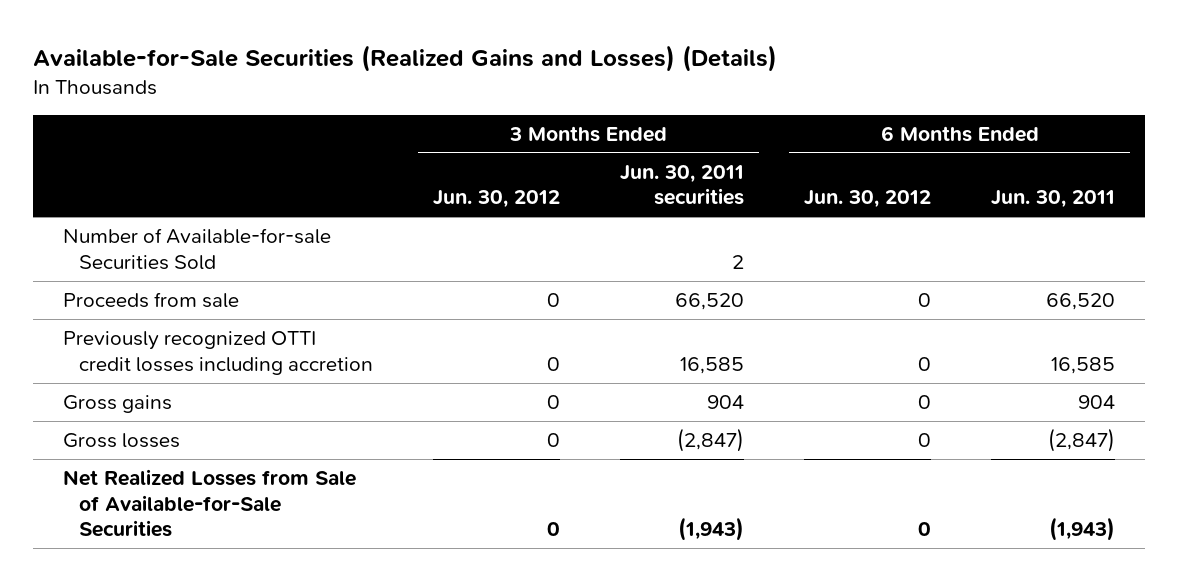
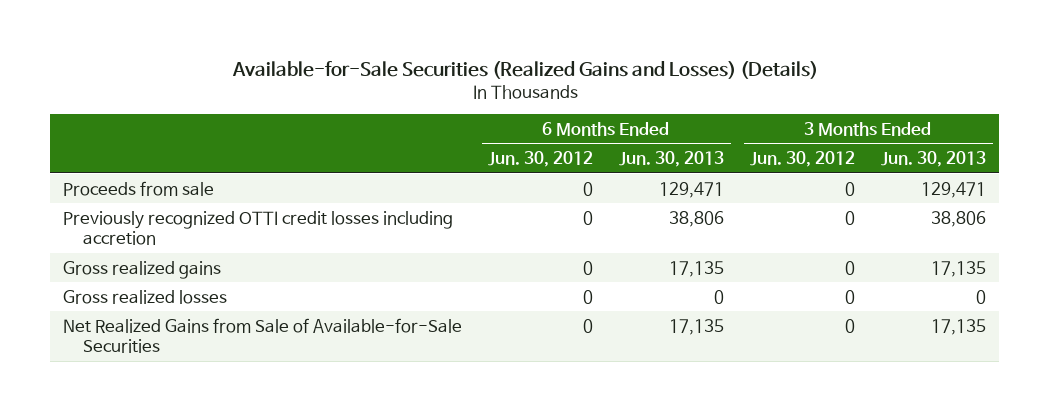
- | 3 Months Ended Jun. 30, 2012 | 3 Months Ended Jun. 30, 2011 securities | 6 Months Ended Jun. 30, 2012 | 6 Months Ended Jun. 30, 2011
+ | 6 Months Ended Jun. 30, 2012 | 6 Months Ended Jun. 30, 2013 | 3 Months Ended Jun. 30, 2012 | 3 Months Ended Jun. 30, 2013
- Number of Available-for-sale Securities Sold | | 2 | |
- Gross gains | 0 | 904 | 0 | 904
- Gross losses | 0 | (2,847) | 0 | (2,847)
- Net Realized Losses from Sale of Available-for-Sale Securities | 0 | (1,943) | 0 | (1,943)
+ Gross realized gains | 0 | 17,135 | 0 | 17,135
+ Gross realized losses | 0 | 0 | 0 | 0
+ Net Realized Gains from Sale of Available-for-Sale Securities | 0 | 17,135 | 0 | 17,135

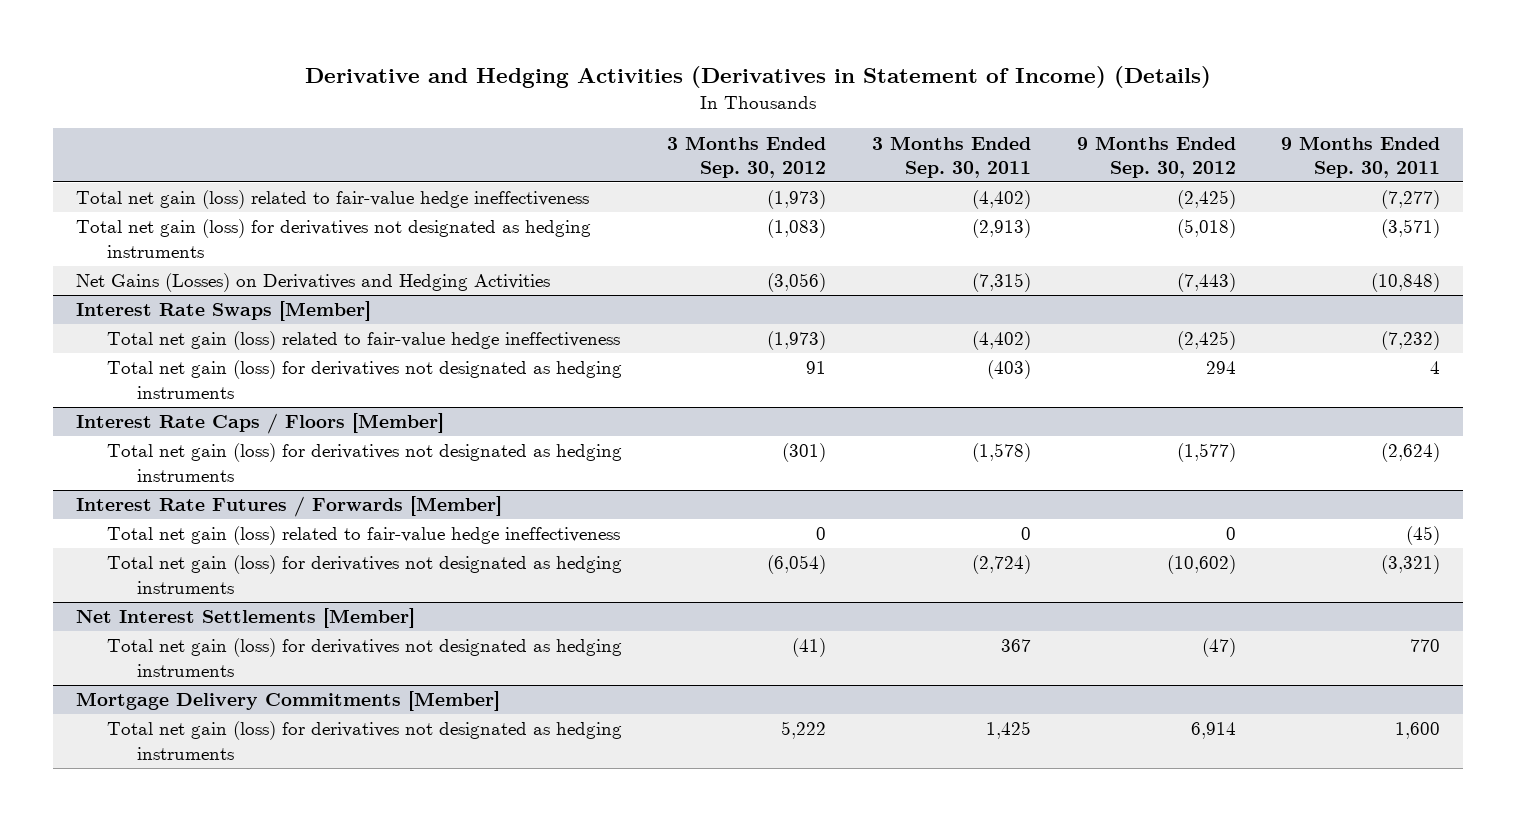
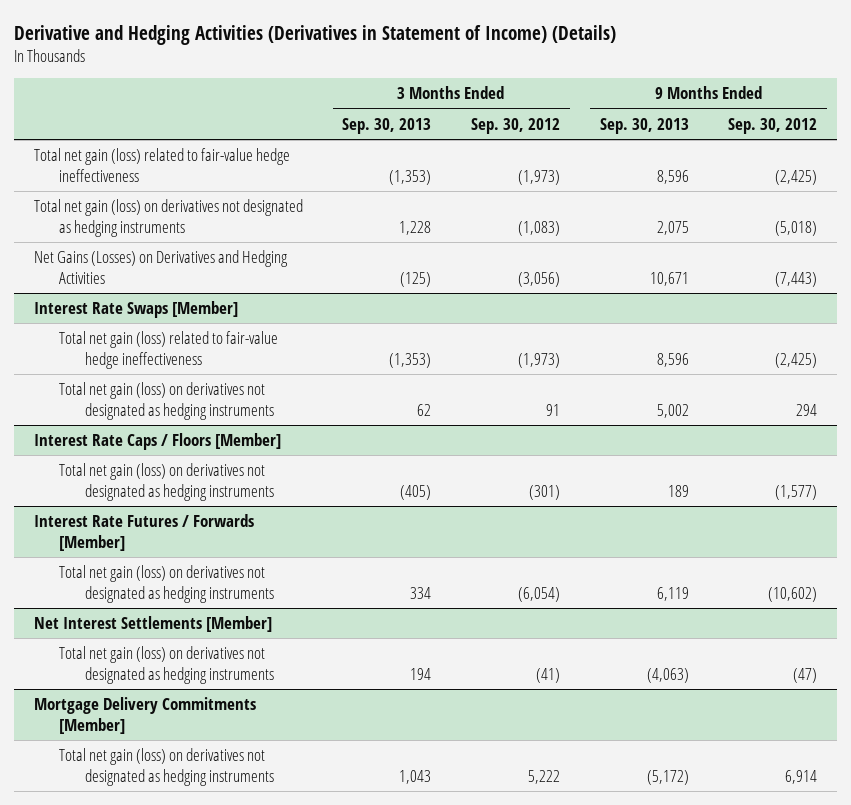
- | 3 Months Ended Sep. 30, 2012 | 3 Months Ended Sep. 30, 2011 | 9 Months Ended Sep. 30, 2012 | 9 Months Ended Sep. 30, 2011
+ | 3 Months Ended Sep. 30, 2013 | 3 Months Ended Sep. 30, 2012 | 9 Months Ended Sep. 30, 2013 | 9 Months Ended Sep. 30, 2012
- Total net gain (loss) for derivatives not designated as hedging instruments | (1,083) | (2,913) | (5,018) | (3,571)
+ Total net gain (loss) on derivatives not designated as hedging instruments | 1,228 | (1,083) | 2,075 | (5,018)
@ Interest Rate Swaps [Member]
- Total net gain (loss) for derivatives not designated as hedging instruments | 91 | (403) | 294 | 4
+ Total net gain (loss) on derivatives not designated as hedging instruments | 62 | 91 | 5,002 | 294
@ Interest Rate Caps / Floors [Member]
- Total net gain (loss) for derivatives not designated as hedging instruments | (301) | (1,578) | (1,577) | (2,624)
+ Total net gain (loss) on derivatives not designated as hedging instruments | (405) | (301) | 189 | (1,577)
@ Interest Rate Futures / Forwards [Member]
- Total net gain (loss) related to fair-value hedge ineffectiveness | 0 | 0 | 0 | (45)
- Total net gain (loss) for derivatives not designated as hedging instruments | (6,054) | (2,724) | (10,602) | (3,321)
+ Total net gain (loss) on derivatives not designated as hedging instruments | 334 | (6,054) | 6,119 | (10,602)
@ Net Interest Settlements [Member]
- Total net gain (loss) for derivatives not designated as hedging instruments | (41) | 367 | (47) | 770
+ Total net gain (loss) on derivatives not designated as hedging instruments | 194 | (41) | (4,063) | (47)
@ Mortgage Delivery Commitments [Member]
- Total net gain (loss) for derivatives not designated as hedging instruments | 5,222 | 1,425 | 6,914 | 1,600
+ Total net gain (loss) on derivatives not designated as hedging instruments | 1,043 | 5,222 | (5,172) | 6,914

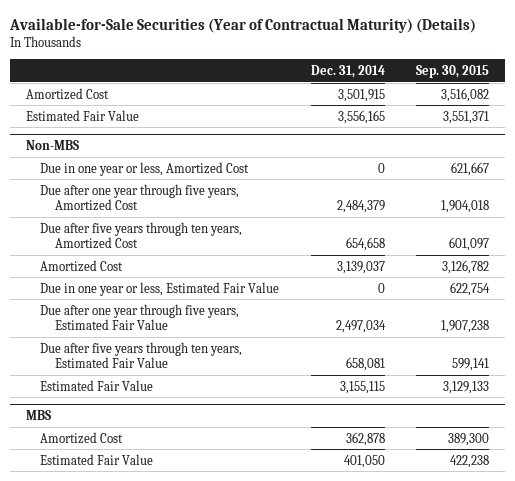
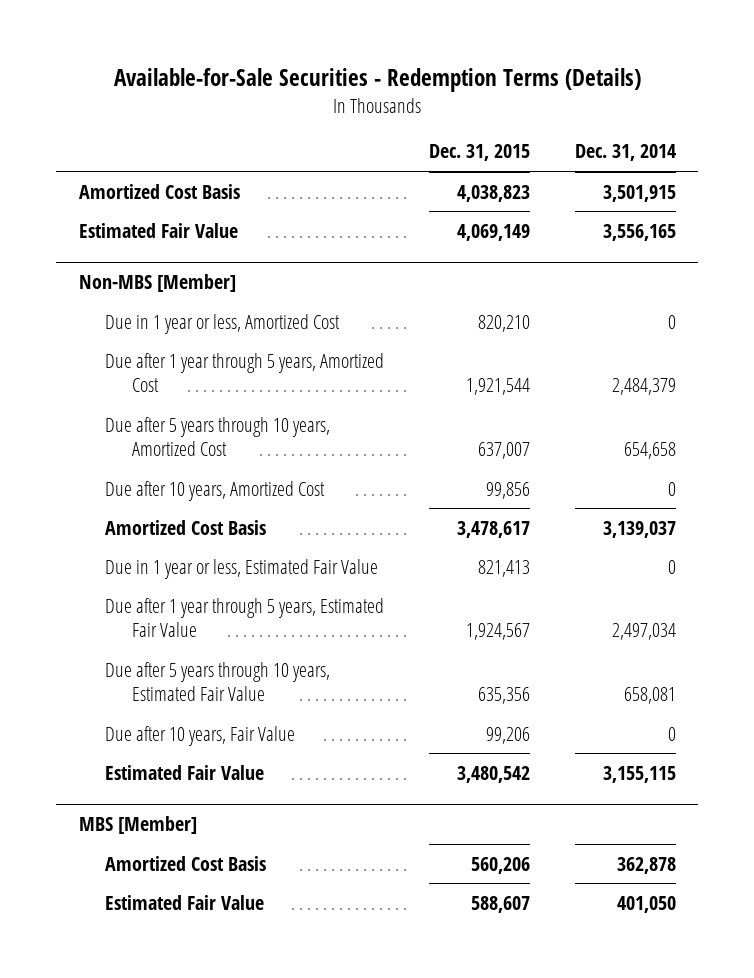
- Available-for-Sale Securities (Year of Contractual Maturity) (Details)
+ Available-for-Sale Securities - Redemption Terms (Details)
- | Dec. 31, 2014 | Sep. 30, 2015
+ | Dec. 31, 2015 | Dec. 31, 2014
- Amortized Cost | 3,501,915 | 3,516,082
+ Amortized Cost Basis | 4,038,823 | 3,501,915
- Non-MBS
- Due in one year or less, Amortized Cost | 0 | 621,667
- Due after one year through five years, Amortized Cost | 2,484,379 | 1,904,018
- Due after five years through ten years, Amortized Cost | 654,658 | 601,097
- Amortized Cost | 3,139,037 | 3,126,782
- Due in one year or less, Estimated Fair Value | 0 | 622,754
- Due after one year through five years, Estimated Fair Value | 2,497,034 | 1,907,238
- Due after five years through ten years, Estimated Fair Value | 658,081 | 599,141
+ Non-MBS [Member]
+ Due in 1 year or less, Amortized Cost | 820,210 | 0
+ Due after 1 year through 5 years, Amortized Cost | 1,921,544 | 2,484,379
+ Due after 5 years through 10 years, Amortized Cost | 637,007 | 654,658
+ Due after 10 years, Amortized Cost | 99,856 | 0
+ Amortized Cost Basis | 3,478,617 | 3,139,037
+ Due in 1 year or less, Estimated Fair Value | 821,413 | 0
+ Due after 1 year through 5 years, Estimated Fair Value | 1,924,567 | 2,497,034
+ Due after 5 years through 10 years, Estimated Fair Value | 635,356 | 658,081
+ Due after 10 years, Fair Value | 99,206 | 0
- MBS
- Amortized Cost | 362,878 | 389,300
+ MBS [Member]
+ Amortized Cost Basis | 560,206 | 362,878

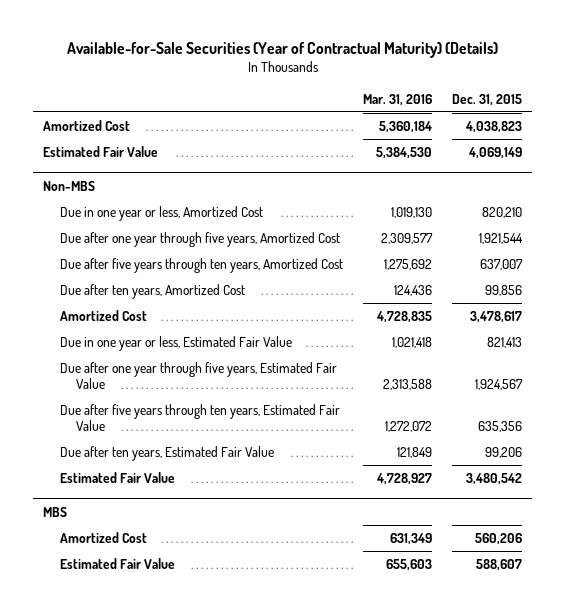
- Available-for-Sale Securities - Redemption Terms (Details)
+ Available-for-Sale Securities (Year of Contractual Maturity) (Details)
- | Dec. 31, 2015 | Dec. 31, 2014
+ | Mar. 31, 2016 | Dec. 31, 2015
- Amortized Cost Basis | 4,038,823 | 3,501,915
+ Amortized Cost | 5,360,184 | 4,038,823
- Non-MBS [Member]
- Due in 1 year or less, Amortized Cost | 820,210 | 0
- Due after 1 year through 5 years, Amortized Cost | 1,921,544 | 2,484,379
- Due after 5 years through 10 years, Amortized Cost | 637,007 | 654,658
- Due after 10 years, Amortized Cost | 99,856 | 0
- Amortized Cost Basis | 3,478,617 | 3,139,037
- Due in 1 year or less, Estimated Fair Value | 821,413 | 0
- Due after 1 year through 5 years, Estimated Fair Value | 1,924,567 | 2,497,034
- Due after 5 years through 10 years, Estimated Fair Value | 635,356 | 658,081
- Due after 10 years, Fair Value | 99,206 | 0
+ Non-MBS
+ Due in one year or less, Amortized Cost | 1,019,130 | 820,210
+ Due after one year through five years, Amortized Cost | 2,309,577 | 1,921,544
+ Due after five years through ten years, Amortized Cost | 1,275,692 | 637,007
+ Due after ten years, Amortized Cost | 124,436 | 99,856
+ Amortized Cost | 4,728,835 | 3,478,617
+ Due in one year or less, Estimated Fair Value | 1,021,418 | 821,413
+ Due after one year through five years, Estimated Fair Value | 2,313,588 | 1,924,567
+ Due after five years through ten years, Estimated Fair Value | 1,272,072 | 635,356
+ Due after ten years, Estimated Fair Value | 121,849 | 99,206
- MBS [Member]
- Amortized Cost Basis | 560,206 | 362,878
+ MBS
+ Amortized Cost | 631,349 | 560,206

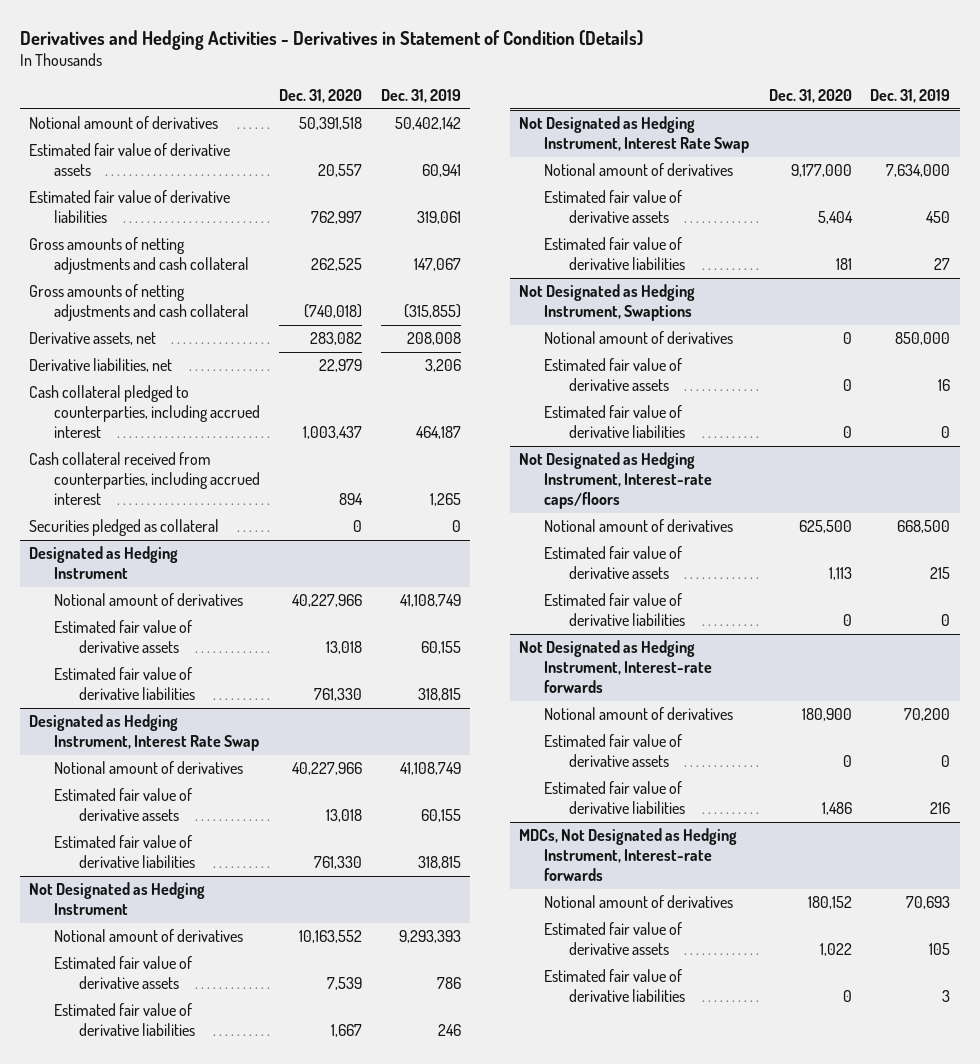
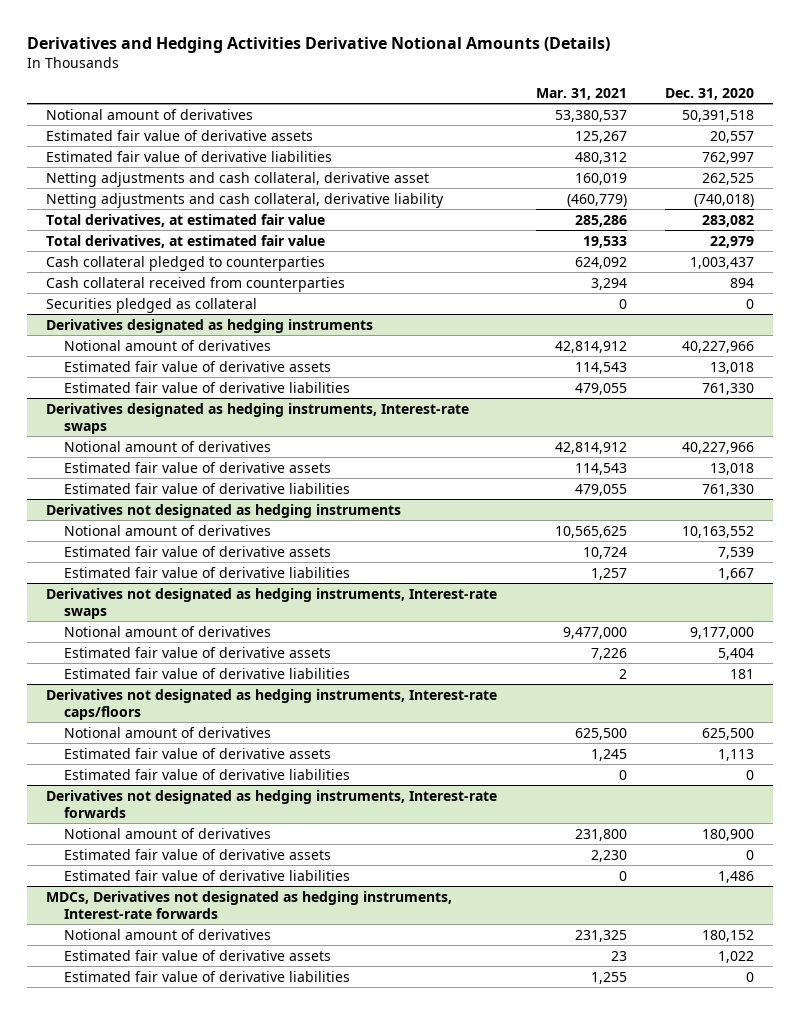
- Derivatives and Hedging Activities - Derivatives in Statement of Condition (Details)
+ Derivatives and Hedging Activities Derivative Notional Amounts (Details)
- | Dec. 31, 2020 | Dec. 31, 2019
+ | Mar. 31, 2021 | Dec. 31, 2020
- Gross amounts of netting adjustments and cash collateral | 262,525 | 147,067
- Gross amounts of netting adjustments and cash collateral | (740,018) | (315,855)
- Derivative assets, net | 283,082 | 208,008
- Derivative liabilities, net | 22,979 | 3,206
- Cash collateral pledged to counterparties, including accrued interest | 1,003,437 | 464,187
- Cash collateral received from counterparties, including accrued interest | 894 | 1,265
+ Netting adjustments and cash collateral, derivative asset | 160,019 | 262,525
+ Netting adjustments and cash collateral, derivative liability | (460,779) | (740,018)
+ Total derivatives, at estimated fair value | 285,286 | 283,082
+ Total derivatives, at estimated fair value | 19,533 | 22,979
+ Cash collateral pledged to counterparties | 624,092 | 1,003,437
+ Cash collateral received from counterparties | 3,294 | 894
- Designated as Hedging Instrument
+ Derivatives designated as hedging instruments
- Designated as Hedging Instrument, Interest Rate Swap
+ Derivatives designated as hedging instruments, Interest-rate swaps
- Not Designated as Hedging Instrument
+ Derivatives not designated as hedging instruments
- Not Designated as Hedging Instrument, Interest Rate Swap
+ Derivatives not designated as hedging instruments, Interest-rate swaps
- Not Designated as Hedging Instrument, Swaptions
- Notional amount of derivatives | 0 | 850,000
- Estimated fair value of derivative assets | 0 | 16
- Estimated fair value of derivative liabilities | 0 | 0
- Not Designated as Hedging Instrument, Interest-rate caps/floors
+ Derivatives not designated as hedging instruments, Interest-rate caps/floors
- Not Designated as Hedging Instrument, Interest-rate forwards
+ Derivatives not designated as hedging instruments, Interest-rate forwards
- MDCs, Not Designated as Hedging Instrument, Interest-rate forwards
+ MDCs, Derivatives not designated as hedging instruments, Interest-rate forwards

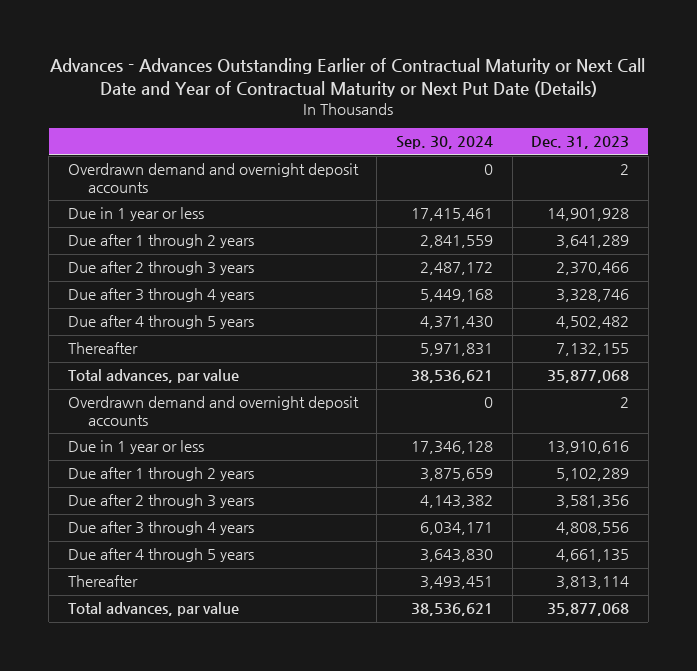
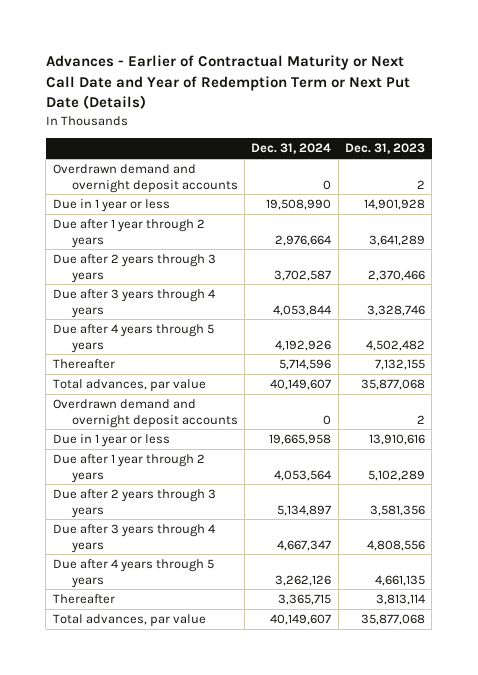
- Advances - Advances Outstanding Earlier of Contractual Maturity or Next Call Date and Year of Contractual Maturity or Next Put Date (Details)
+ Advances - Earlier of Contractual Maturity or Next Call Date and Year of Redemption Term or Next Put Date (Details)
- | Sep. 30, 2024 | Dec. 31, 2023
+ | Dec. 31, 2024 | Dec. 31, 2023
- Due after 1 through 2 years | 2,841,559 | 3,641,289
- Due after 2 through 3 years | 2,487,172 | 2,370,466
- Due after 3 through 4 years | 5,449,168 | 3,328,746
- Due after 4 through 5 years | 4,371,430 | 4,502,482
+ Due after 1 year through 2 years | 2,976,664 | 3,641,289
+ Due after 2 years through 3 years | 3,702,587 | 2,370,466
+ Due after 3 years through 4 years | 4,053,844 | 3,328,746
+ Due after 4 years through 5 years | 4,192,926 | 4,502,482
- Due after 1 through 2 years | 3,875,659 | 5,102,289
- Due after 2 through 3 years | 4,143,382 | 3,581,356
- Due after 3 through 4 years | 6,034,171 | 4,808,556
- Due after 4 through 5 years | 3,643,830 | 4,661,135
+ Due after 1 year through 2 years | 4,053,564 | 5,102,289
+ Due after 2 years through 3 years | 5,134,897 | 3,581,356
+ Due after 3 years through 4 years | 4,667,347 | 4,808,556
+ Due after 4 years through 5 years | 3,262,126 | 4,661,135

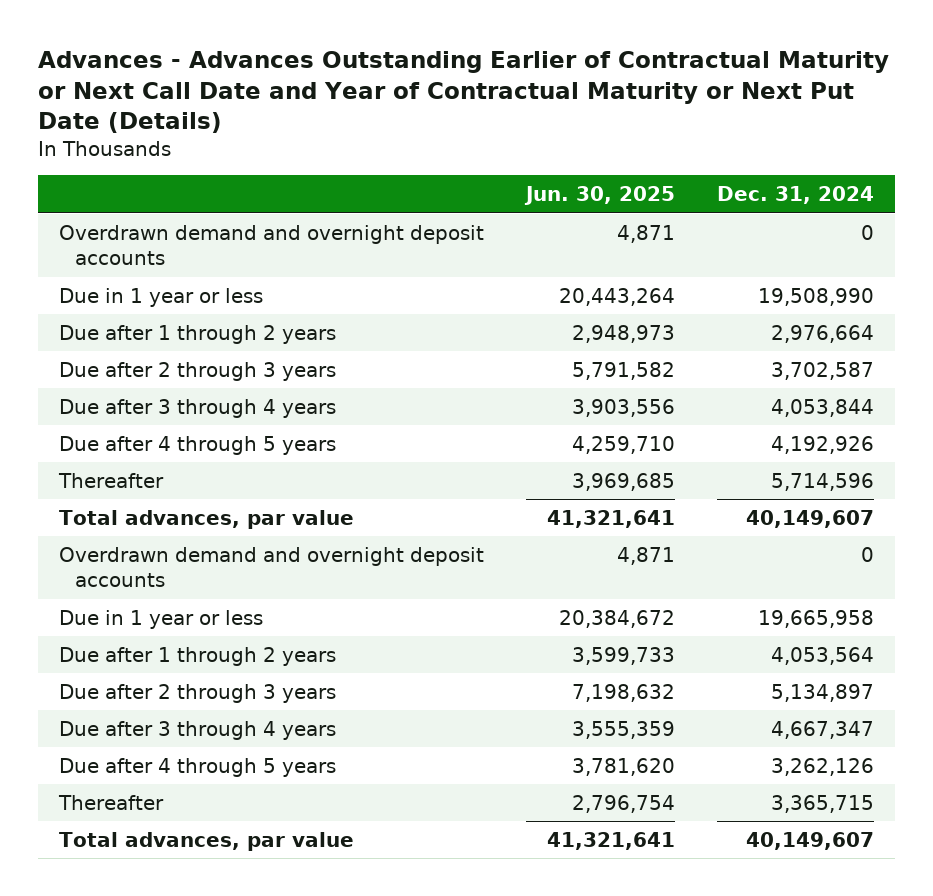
- Advances - Earlier of Contractual Maturity or Next Call Date and Year of Redemption Term or Next Put Date (Details)
+ Advances - Advances Outstanding Earlier of Contractual Maturity or Next Call Date and Year of Contractual Maturity or Next Put Date (Details)
- | Dec. 31, 2024 | Dec. 31, 2023
+ | Jun. 30, 2025 | Dec. 31, 2024
- Due after 1 year through 2 years | 2,976,664 | 3,641,289
- Due after 2 years through 3 years | 3,702,587 | 2,370,466
- Due after 3 years through 4 years | 4,053,844 | 3,328,746
- Due after 4 years through 5 years | 4,192,926 | 4,502,482
+ Due after 1 through 2 years | 2,948,973 | 2,976,664
+ Due after 2 through 3 years | 5,791,582 | 3,702,587
+ Due after 3 through 4 years | 3,903,556 | 4,053,844
+ Due after 4 through 5 years | 4,259,710 | 4,192,926
- Due after 1 year through 2 years | 4,053,564 | 5,102,289
- Due after 2 years through 3 years | 5,134,897 | 3,581,356
- Due after 3 years through 4 years | 4,667,347 | 4,808,556
- Due after 4 years through 5 years | 3,262,126 | 4,661,135
+ Due after 1 through 2 years | 3,599,733 | 4,053,564
+ Due after 2 through 3 years | 7,198,632 | 5,134,897
+ Due after 3 through 4 years | 3,555,359 | 4,667,347
+ Due after 4 through 5 years | 3,781,620 | 3,262,126

